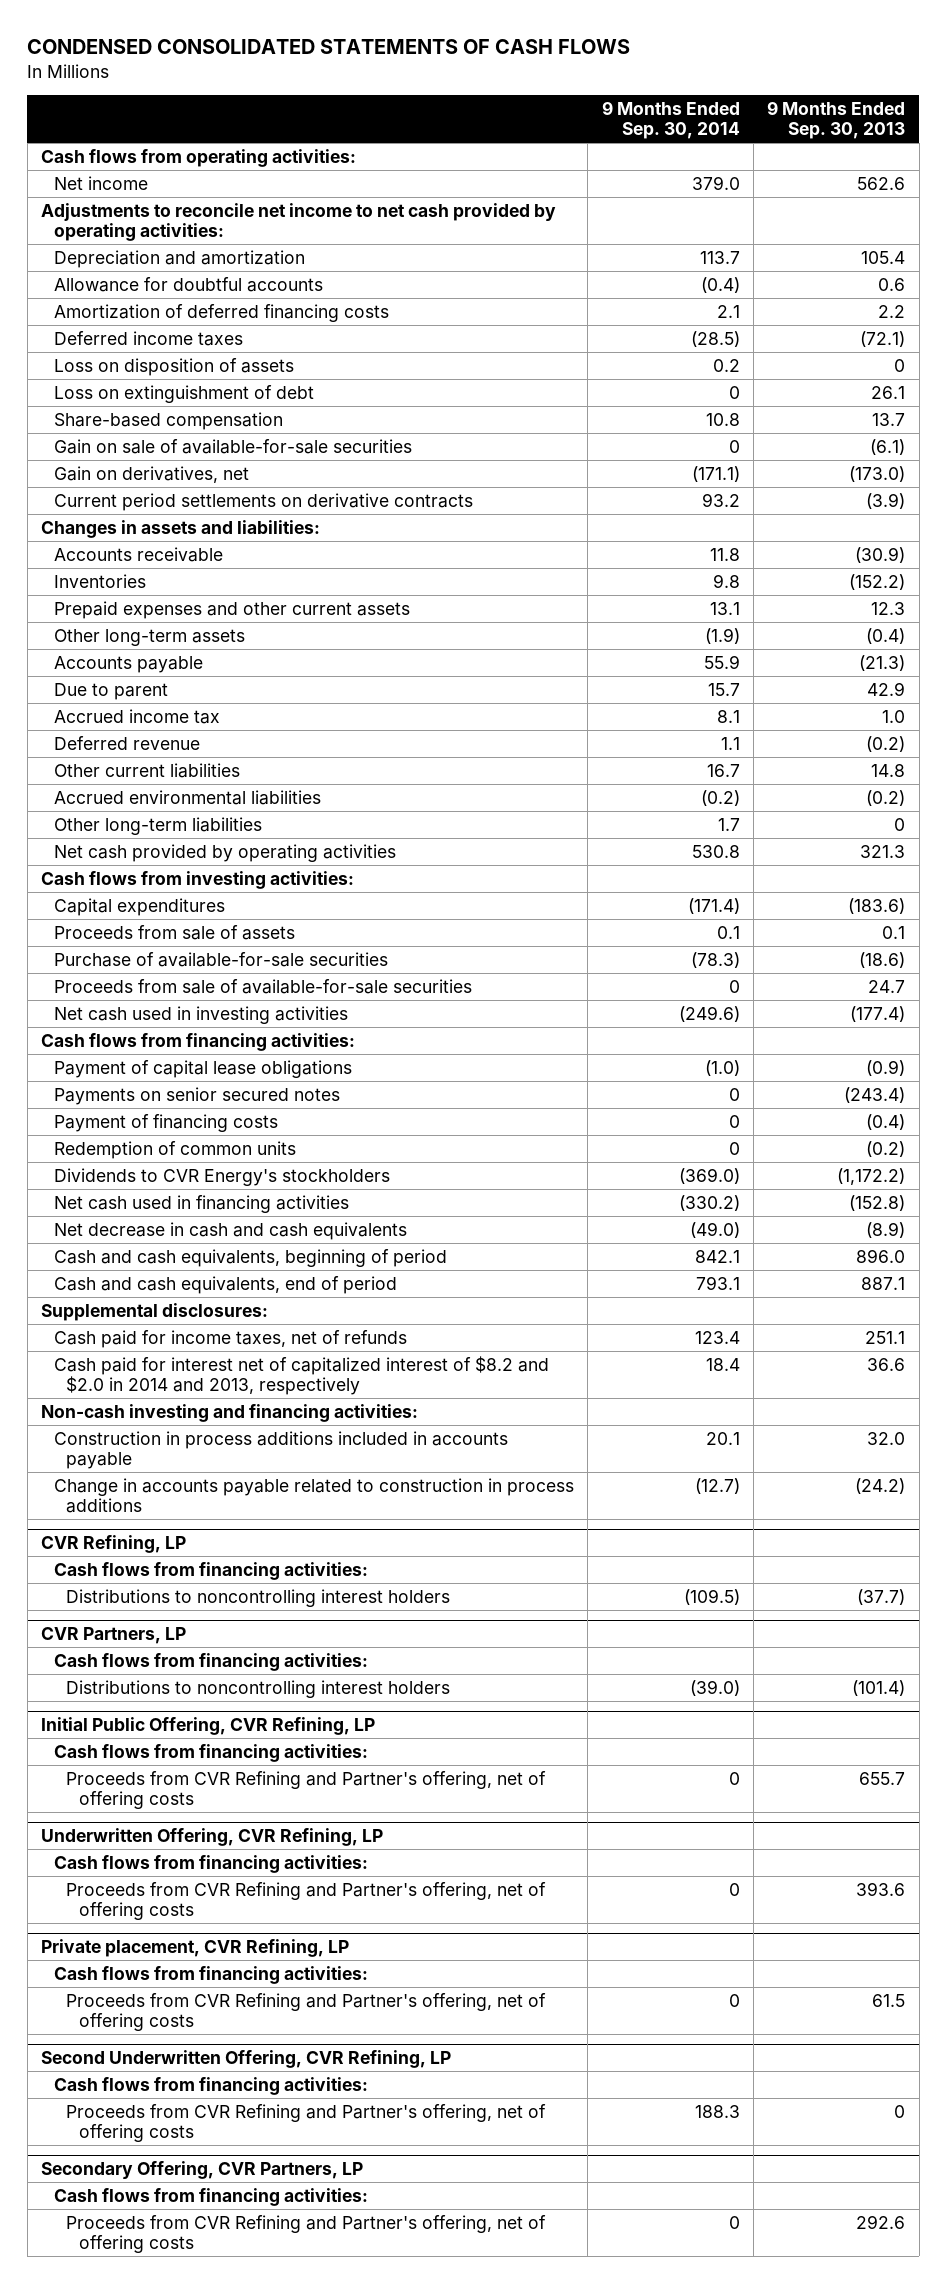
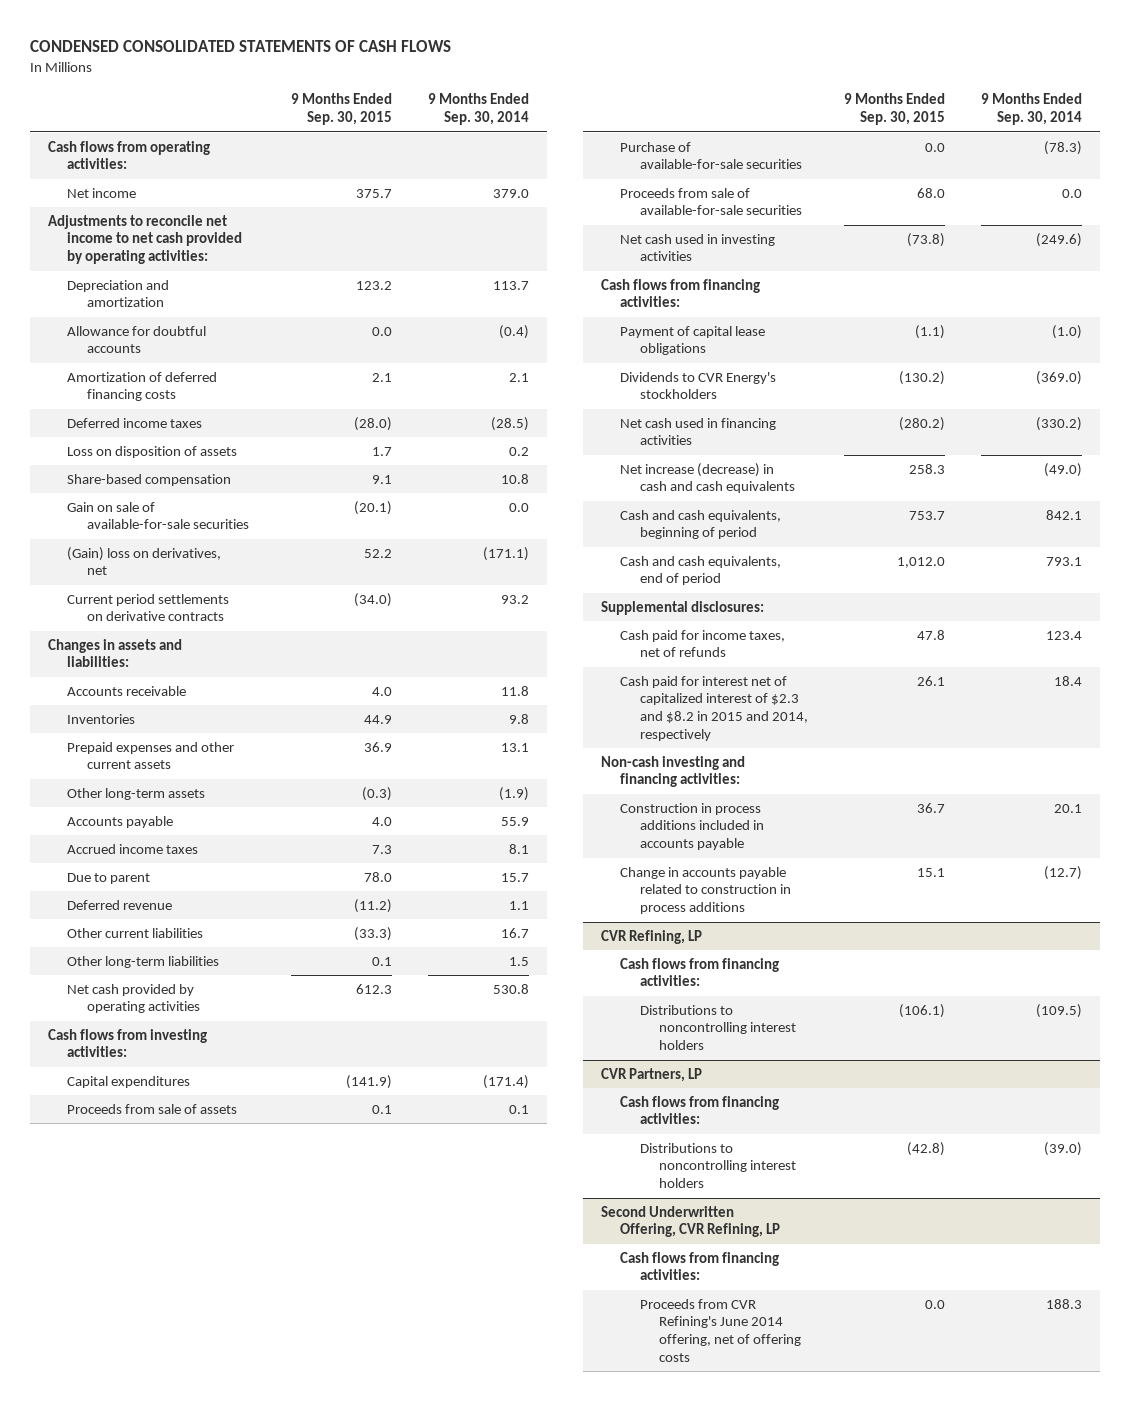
- | 9 Months Ended Sep. 30, 2014 | 9 Months Ended Sep. 30, 2013
+ | 9 Months Ended Sep. 30, 2015 | 9 Months Ended Sep. 30, 2014
- Loss on extinguishment of debt | 0 | 26.1
- Gain on sale of available-for-sale securities | 0 | (6.1)
- Gain on derivatives, net | (171.1) | (173.0)
+ Gain on sale of available-for-sale securities | (20.1) | 0.0
+ (Gain) loss on derivatives, net | 52.2 | (171.1)
+ Accrued income taxes | 7.3 | 8.1
- Accrued income tax | 8.1 | 1.0
- Accrued environmental liabilities | (0.2) | (0.2)
- Other long-term liabilities | 1.7 | 0
+ Other long-term liabilities | 0.1 | 1.5
- Proceeds from sale of available-for-sale securities | 0 | 24.7
+ Proceeds from sale of available-for-sale securities | 68.0 | 0.0
- Payments on senior secured notes | 0 | (243.4)
- Payment of financing costs | 0 | (0.4)
- Redemption of common units | 0 | (0.2)
- Net decrease in cash and cash equivalents | (49.0) | (8.9)
+ Net increase (decrease) in cash and cash equivalents | 258.3 | (49.0)
- Cash paid for interest net of capitalized interest of $8.2 and $2.0 in 2014 and 2013, respectively | 18.4 | 36.6
+ Cash paid for interest net of capitalized interest of $2.3 and $8.2 in 2015 and 2014, respectively | 26.1 | 18.4
- Initial Public Offering, CVR Refining, LP
- Cash flows from financing activities:
- Proceeds from CVR Refining and Partner's offering, net of offering costs | 0 | 655.7
- Underwritten Offering, CVR Refining, LP
- Cash flows from financing activities:
- Proceeds from CVR Refining and Partner's offering, net of offering costs | 0 | 393.6
- Private placement, CVR Refining, LP
- Cash flows from financing activities:
- Proceeds from CVR Refining and Partner's offering, net of offering costs | 0 | 61.5
@ Second Underwritten Offering, CVR Refining, LP
- Proceeds from CVR Refining and Partner's offering, net of offering costs | 188.3 | 0
- Secondary Offering, CVR Partners, LP
- Cash flows from financing activities:
- Proceeds from CVR Refining and Partner's offering, net of offering costs | 0 | 292.6
@ Second Underwritten Offering, CVR Refining, LP
+ Proceeds from CVR Refining's June 2014 offering, net of offering costs | 0.0 | 188.3

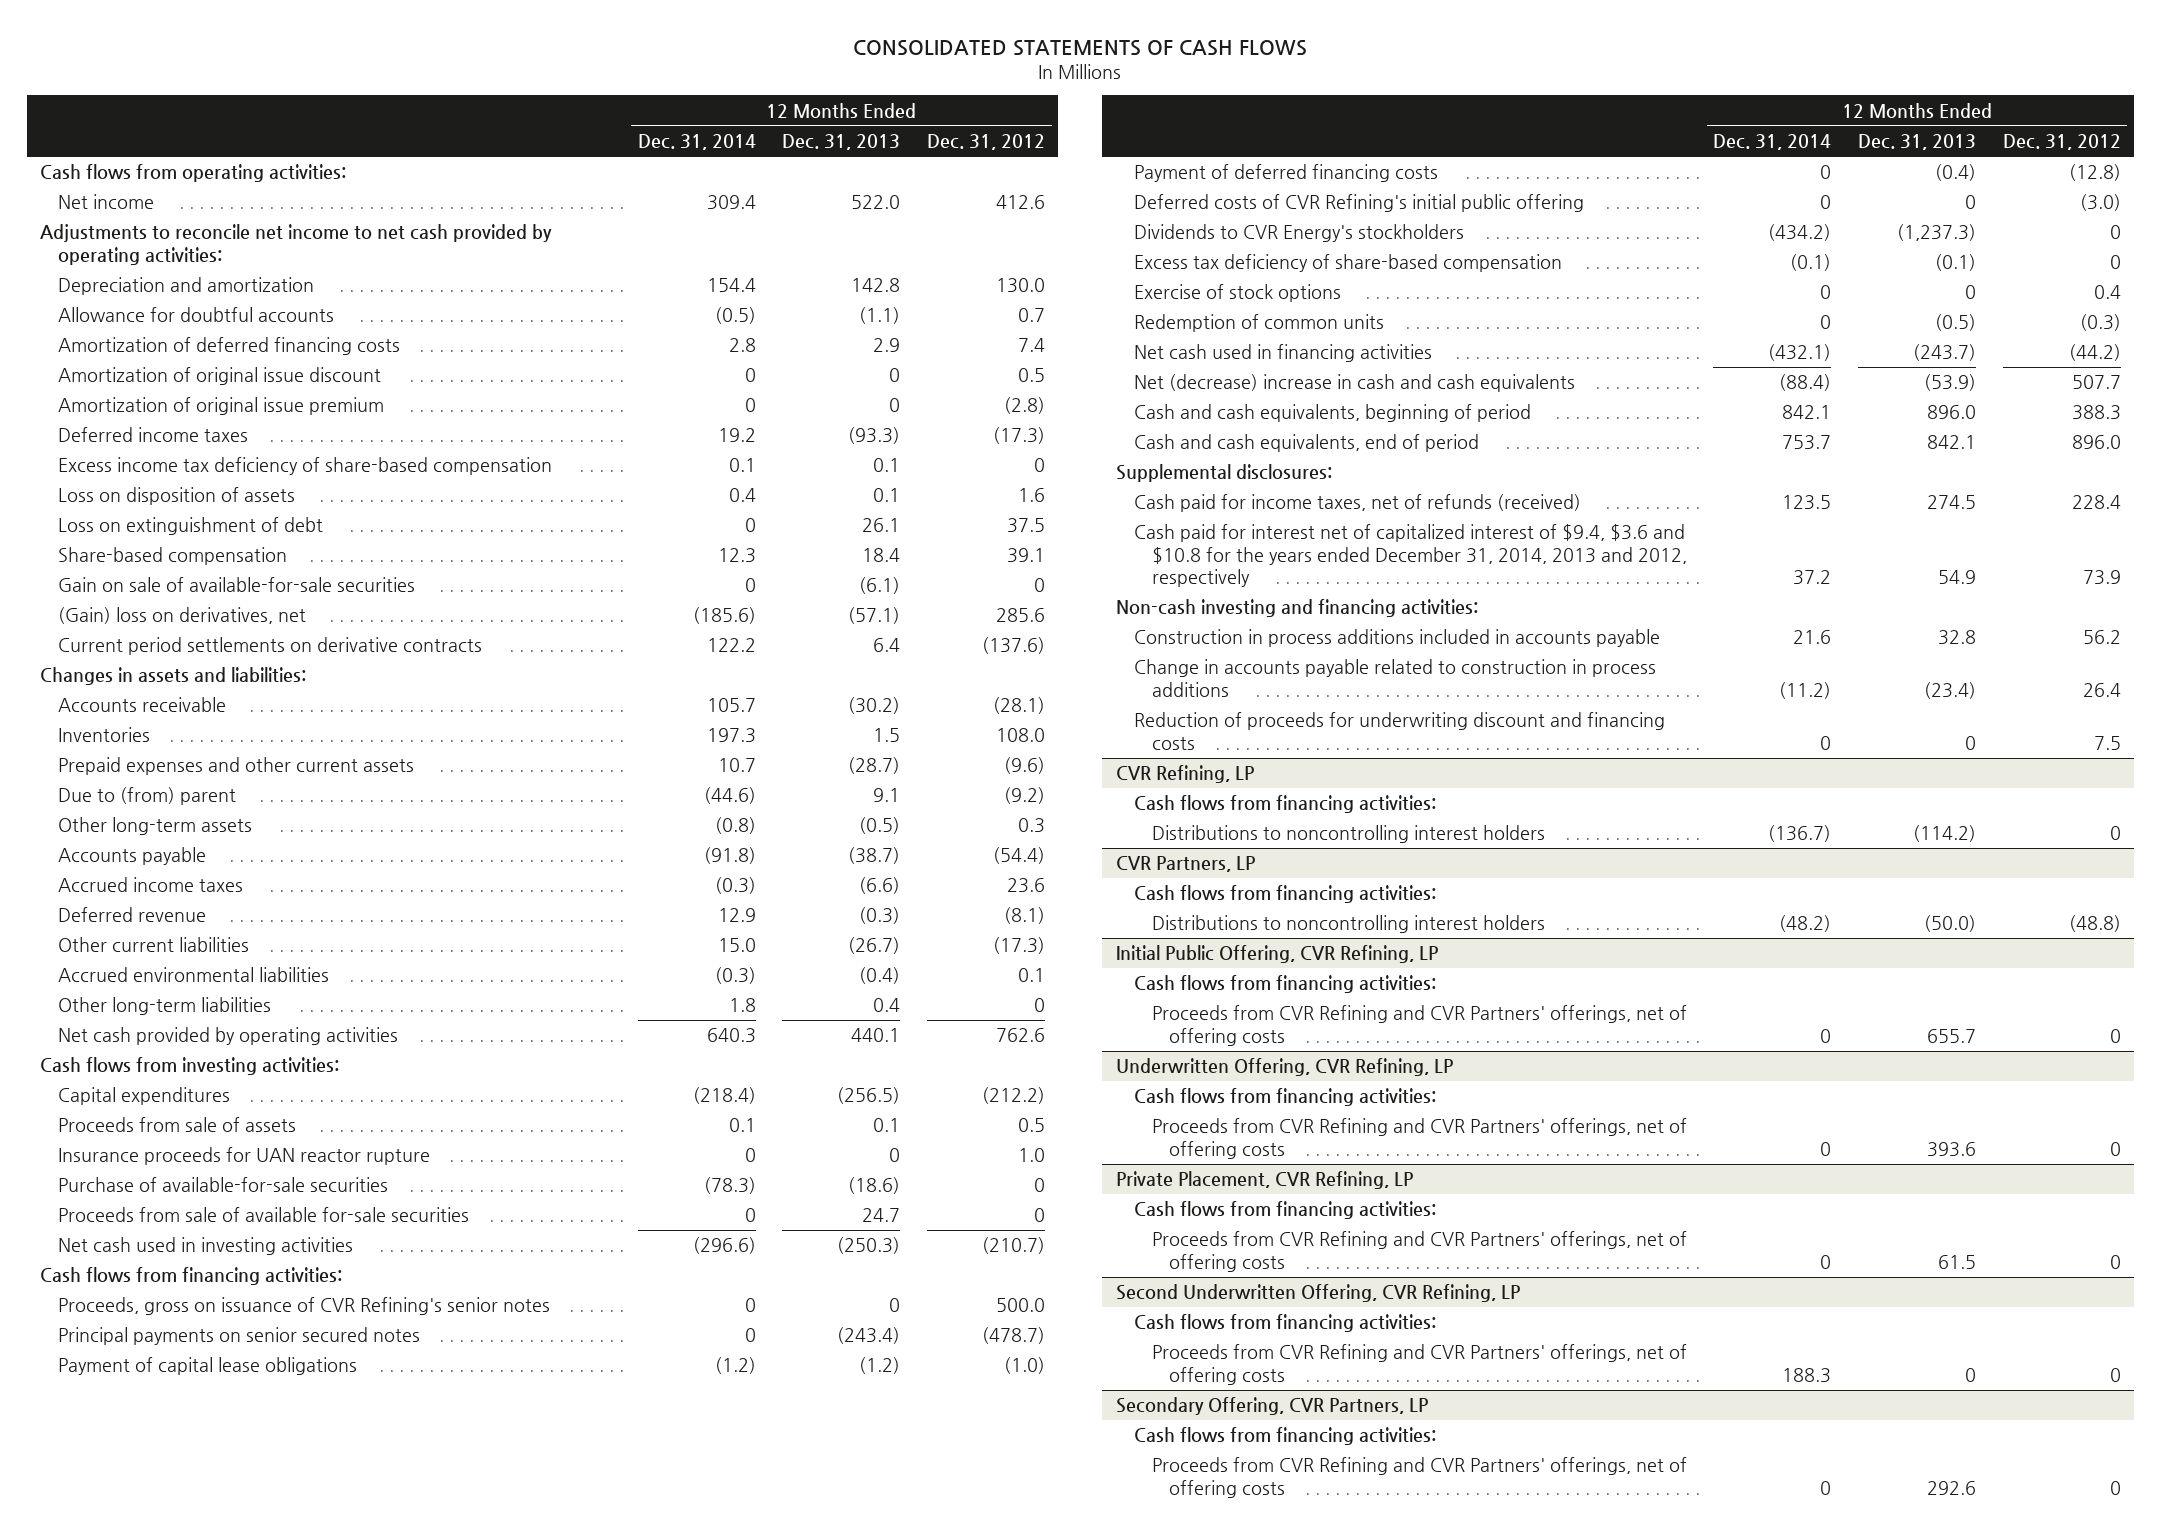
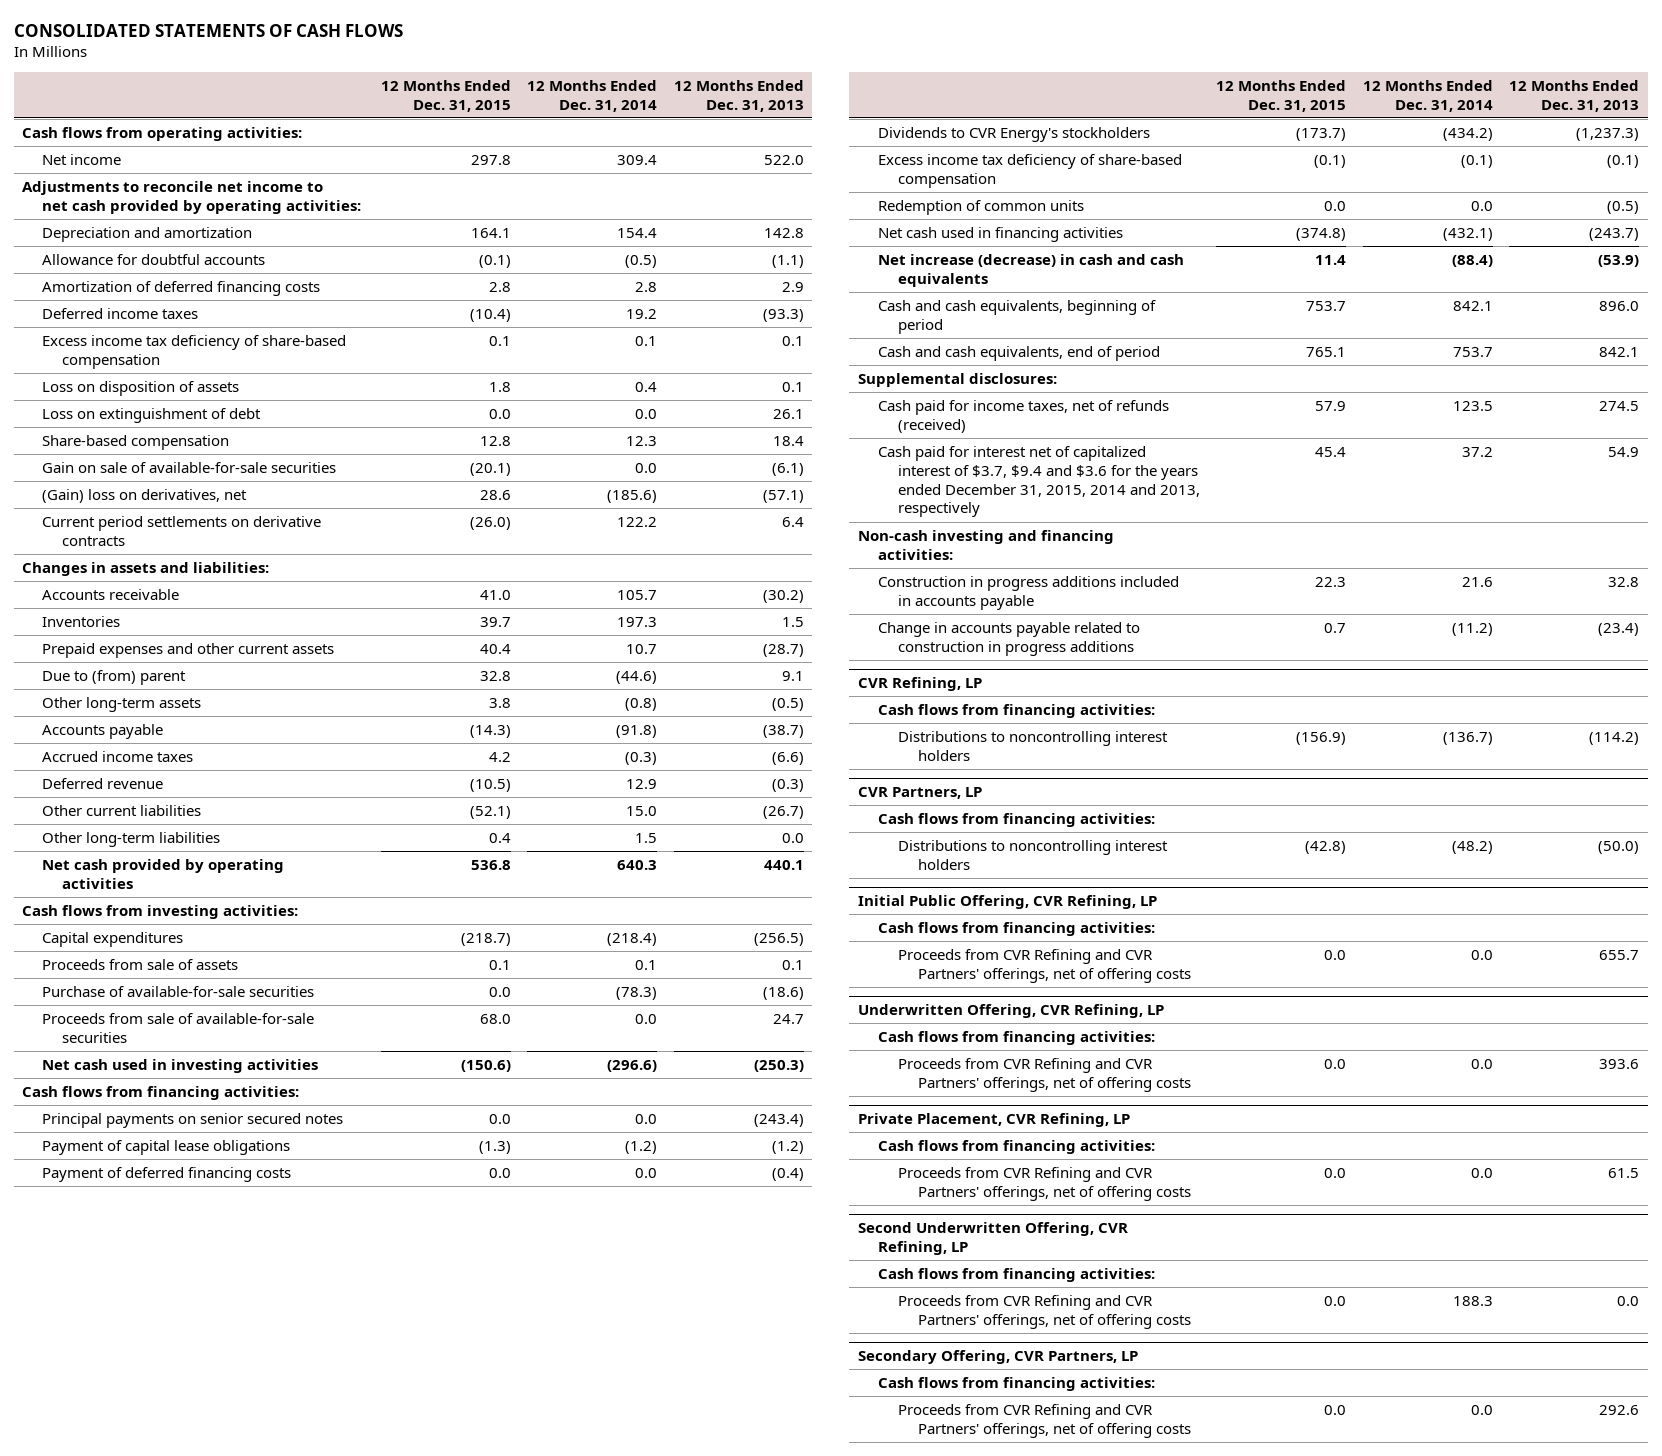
- | 12 Months Ended Dec. 31, 2014 | 12 Months Ended Dec. 31, 2013 | 12 Months Ended Dec. 31, 2012
+ | 12 Months Ended Dec. 31, 2015 | 12 Months Ended Dec. 31, 2014 | 12 Months Ended Dec. 31, 2013
- Amortization of original issue discount | 0 | 0 | 0.5
- Amortization of original issue premium | 0 | 0 | (2.8)
- Loss on extinguishment of debt | 0 | 26.1 | 37.5
+ Loss on extinguishment of debt | 0.0 | 0.0 | 26.1
- Gain on sale of available-for-sale securities | 0 | (6.1) | 0
+ Gain on sale of available-for-sale securities | (20.1) | 0.0 | (6.1)
- Accrued environmental liabilities | (0.3) | (0.4) | 0.1
- Other long-term liabilities | 1.8 | 0.4 | 0
+ Other long-term liabilities | 0.4 | 1.5 | 0.0
- Insurance proceeds for UAN reactor rupture | 0 | 0 | 1.0
- Proceeds from sale of available for-sale securities | 0 | 24.7 | 0
+ Proceeds from sale of available-for-sale securities | 68.0 | 0.0 | 24.7
- Proceeds, gross on issuance of CVR Refining's senior notes | 0 | 0 | 500.0
- Principal payments on senior secured notes | 0 | (243.4) | (478.7)
+ Principal payments on senior secured notes | 0.0 | 0.0 | (243.4)
- Payment of deferred financing costs | 0 | (0.4) | (12.8)
- Deferred costs of CVR Refining's initial public offering | 0 | 0 | (3.0)
+ Payment of deferred financing costs | 0.0 | 0.0 | (0.4)
- Excess tax deficiency of share-based compensation | (0.1) | (0.1) | 0
- Exercise of stock options | 0 | 0 | 0.4
- Redemption of common units | 0 | (0.5) | (0.3)
+ Excess income tax deficiency of share-based compensation | (0.1) | (0.1) | (0.1)
+ Redemption of common units | 0.0 | 0.0 | (0.5)
- Net (decrease) increase in cash and cash equivalents | (88.4) | (53.9) | 507.7
+ Net increase (decrease) in cash and cash equivalents | 11.4 | (88.4) | (53.9)
- Cash paid for interest net of capitalized interest of $9.4, $3.6 and $10.8 for the years ended December 31, 2014, 2013 and 2012, respectively | 37.2 | 54.9 | 73.9
+ Cash paid for interest net of capitalized interest of $3.7, $9.4 and $3.6 for the years ended December 31, 2015, 2014 and 2013, respectively | 45.4 | 37.2 | 54.9
- Construction in process additions included in accounts payable | 21.6 | 32.8 | 56.2
- Change in accounts payable related to construction in process additions | (11.2) | (23.4) | 26.4
- Reduction of proceeds for underwriting discount and financing costs | 0 | 0 | 7.5
+ Construction in progress additions included in accounts payable | 22.3 | 21.6 | 32.8
+ Change in accounts payable related to construction in progress additions | 0.7 | (11.2) | (23.4)
@ Initial Public Offering, CVR Refining, LP
- Proceeds from CVR Refining and CVR Partners' offerings, net of offering costs | 0 | 655.7 | 0
+ Proceeds from CVR Refining and CVR Partners' offerings, net of offering costs | 0.0 | 0.0 | 655.7
@ Underwritten Offering, CVR Refining, LP
- Proceeds from CVR Refining and CVR Partners' offerings, net of offering costs | 0 | 393.6 | 0
+ Proceeds from CVR Refining and CVR Partners' offerings, net of offering costs | 0.0 | 0.0 | 393.6
@ Private Placement, CVR Refining, LP
- Proceeds from CVR Refining and CVR Partners' offerings, net of offering costs | 0 | 61.5 | 0
+ Proceeds from CVR Refining and CVR Partners' offerings, net of offering costs | 0.0 | 0.0 | 61.5
@ Second Underwritten Offering, CVR Refining, LP
- Proceeds from CVR Refining and CVR Partners' offerings, net of offering costs | 188.3 | 0 | 0
+ Proceeds from CVR Refining and CVR Partners' offerings, net of offering costs | 0.0 | 188.3 | 0.0
@ Secondary Offering, CVR Partners, LP
- Proceeds from CVR Refining and CVR Partners' offerings, net of offering costs | 0 | 292.6 | 0
+ Proceeds from CVR Refining and CVR Partners' offerings, net of offering costs | 0.0 | 0.0 | 292.6

